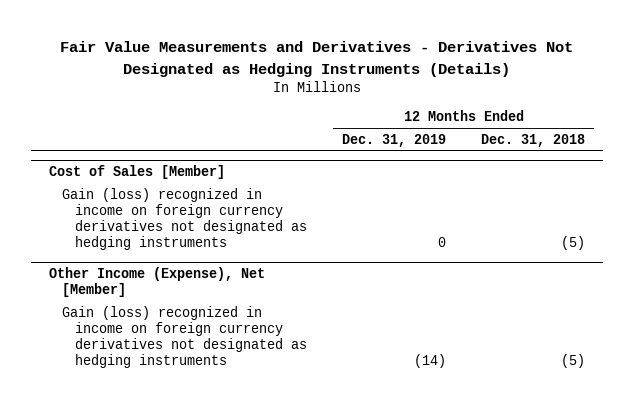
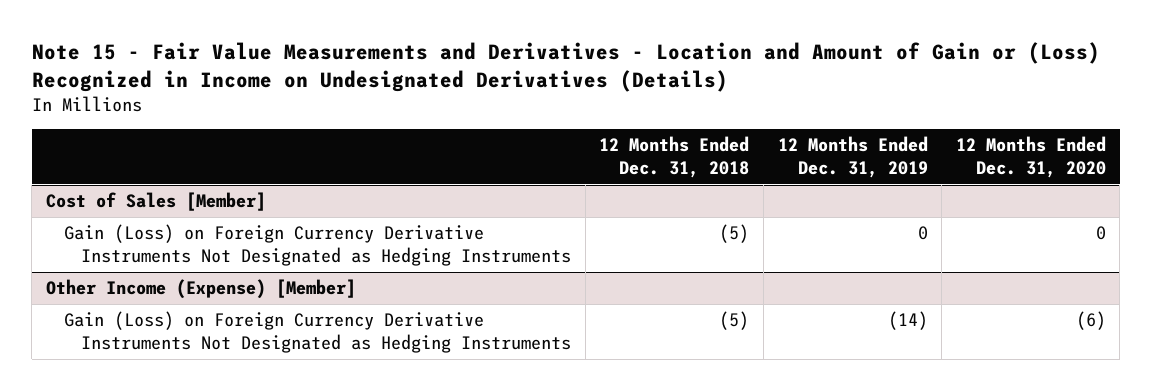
- Fair Value Measurements and Derivatives - Derivatives Not Designated as Hedging Instruments (Details)
+ Note 15 - Fair Value Measurements and Derivatives - Location and Amount of Gain or (Loss) Recognized in Income on Undesignated Derivatives (Details)
- | 12 Months Ended Dec. 31, 2019 | 12 Months Ended Dec. 31, 2018
+ | 12 Months Ended Dec. 31, 2018 | 12 Months Ended Dec. 31, 2019 | 12 Months Ended Dec. 31, 2020
@ Cost of Sales [Member]
- Gain (loss) recognized in income on foreign currency derivatives not designated as hedging instruments | 0 | (5)
- Other Income (Expense), Net [Member]
- Gain (loss) recognized in income on foreign currency derivatives not designated as hedging instruments | (14) | (5)
@ Cost of Sales [Member]
+ Gain (Loss) on Foreign Currency Derivative Instruments Not Designated as Hedging Instruments | (5) | 0 | 0
+ Other Income (Expense) [Member]
+ Gain (Loss) on Foreign Currency Derivative Instruments Not Designated as Hedging Instruments | (5) | (14) | (6)

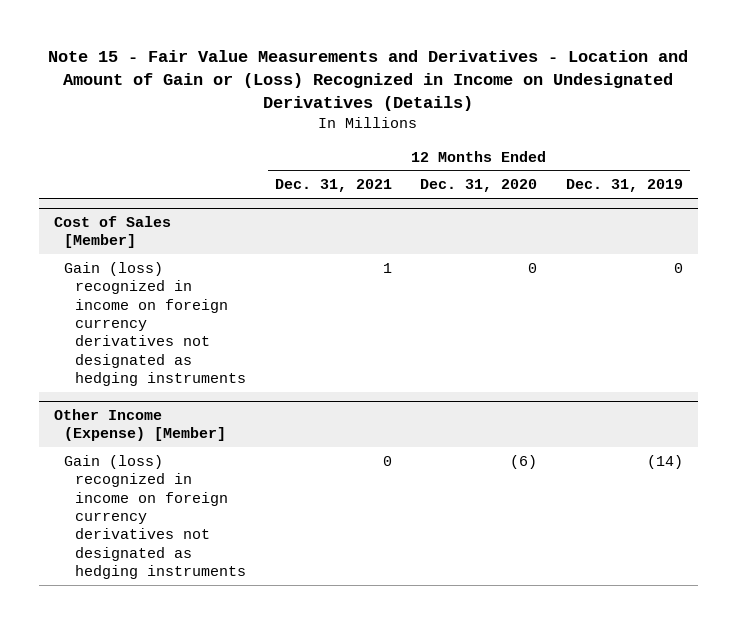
- | 12 Months Ended Dec. 31, 2018 | 12 Months Ended Dec. 31, 2019 | 12 Months Ended Dec. 31, 2020
+ | 12 Months Ended Dec. 31, 2021 | 12 Months Ended Dec. 31, 2020 | 12 Months Ended Dec. 31, 2019
@ Cost of Sales [Member]
- Gain (Loss) on Foreign Currency Derivative Instruments Not Designated as Hedging Instruments | (5) | 0 | 0
+ Gain (loss) recognized in income on foreign currency derivatives not designated as hedging instruments | 1 | 0 | 0
@ Other Income (Expense) [Member]
- Gain (Loss) on Foreign Currency Derivative Instruments Not Designated as Hedging Instruments | (5) | (14) | (6)
+ Gain (loss) recognized in income on foreign currency derivatives not designated as hedging instruments | 0 | (6) | (14)

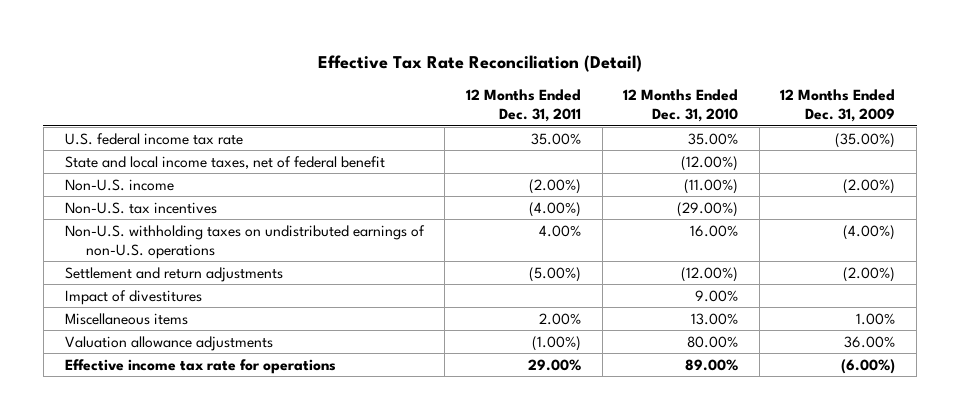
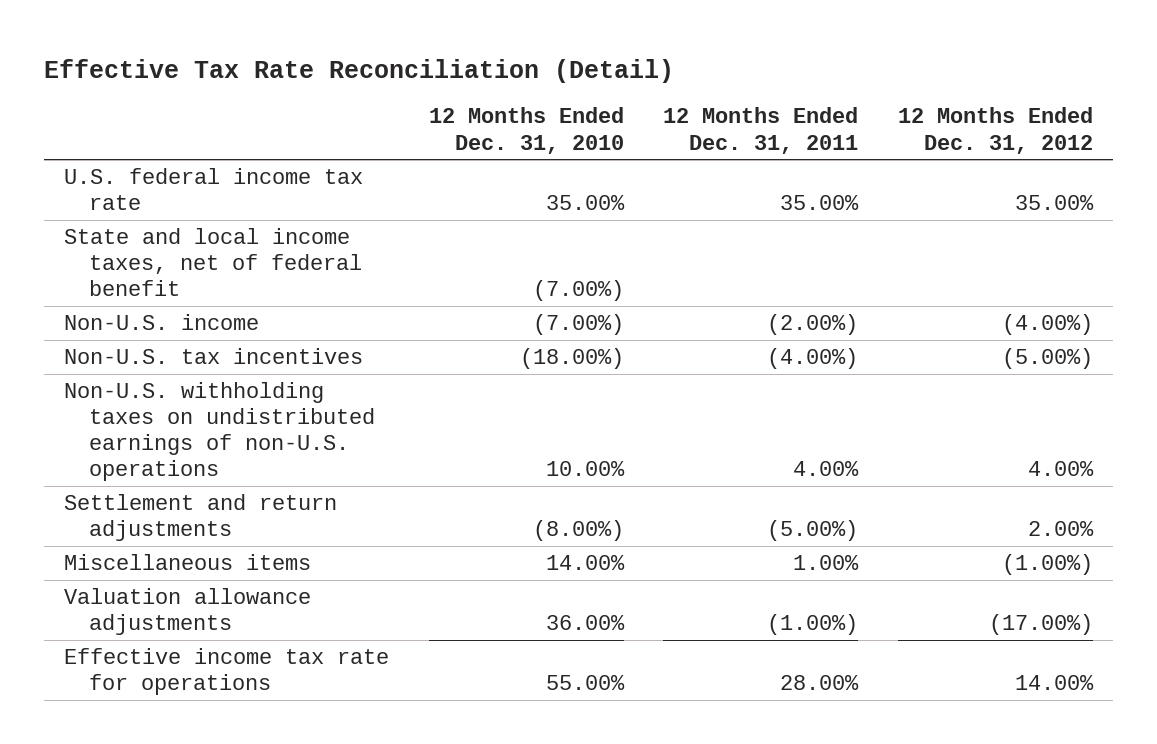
- | 12 Months Ended Dec. 31, 2011 | 12 Months Ended Dec. 31, 2010 | 12 Months Ended Dec. 31, 2009
+ | 12 Months Ended Dec. 31, 2010 | 12 Months Ended Dec. 31, 2011 | 12 Months Ended Dec. 31, 2012
- State and local income taxes, net of federal benefit | | (12.00%) |
- Non-U.S. income | (2.00%) | (11.00%) | (2.00%)
- Non-U.S. tax incentives | (4.00%) | (29.00%) |
- Non-U.S. withholding taxes on undistributed earnings of non-U.S. operations | 4.00% | 16.00% | (4.00%)
- Settlement and return adjustments | (5.00%) | (12.00%) | (2.00%)
- Impact of divestitures | | 9.00% |
- Miscellaneous items | 2.00% | 13.00% | 1.00%
- Valuation allowance adjustments | (1.00%) | 80.00% | 36.00%
- Effective income tax rate for operations | 29.00% | 89.00% | (6.00%)
+ State and local income taxes, net of federal benefit | (7.00%) | |
+ Non-U.S. income | (7.00%) | (2.00%) | (4.00%)
+ Non-U.S. tax incentives | (18.00%) | (4.00%) | (5.00%)
+ Non-U.S. withholding taxes on undistributed earnings of non-U.S. operations | 10.00% | 4.00% | 4.00%
+ Settlement and return adjustments | (8.00%) | (5.00%) | 2.00%
+ Miscellaneous items | 14.00% | 1.00% | (1.00%)
+ Valuation allowance adjustments | 36.00% | (1.00%) | (17.00%)
+ Effective income tax rate for operations | 55.00% | 28.00% | 14.00%

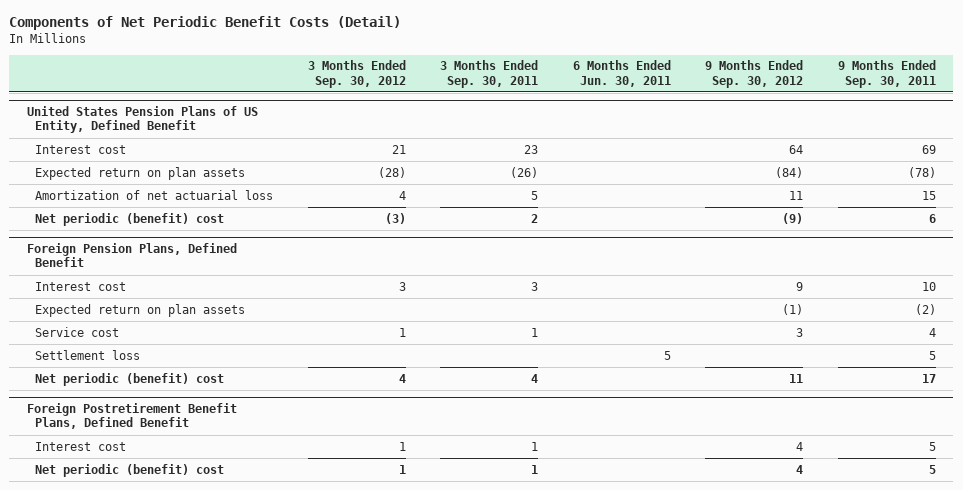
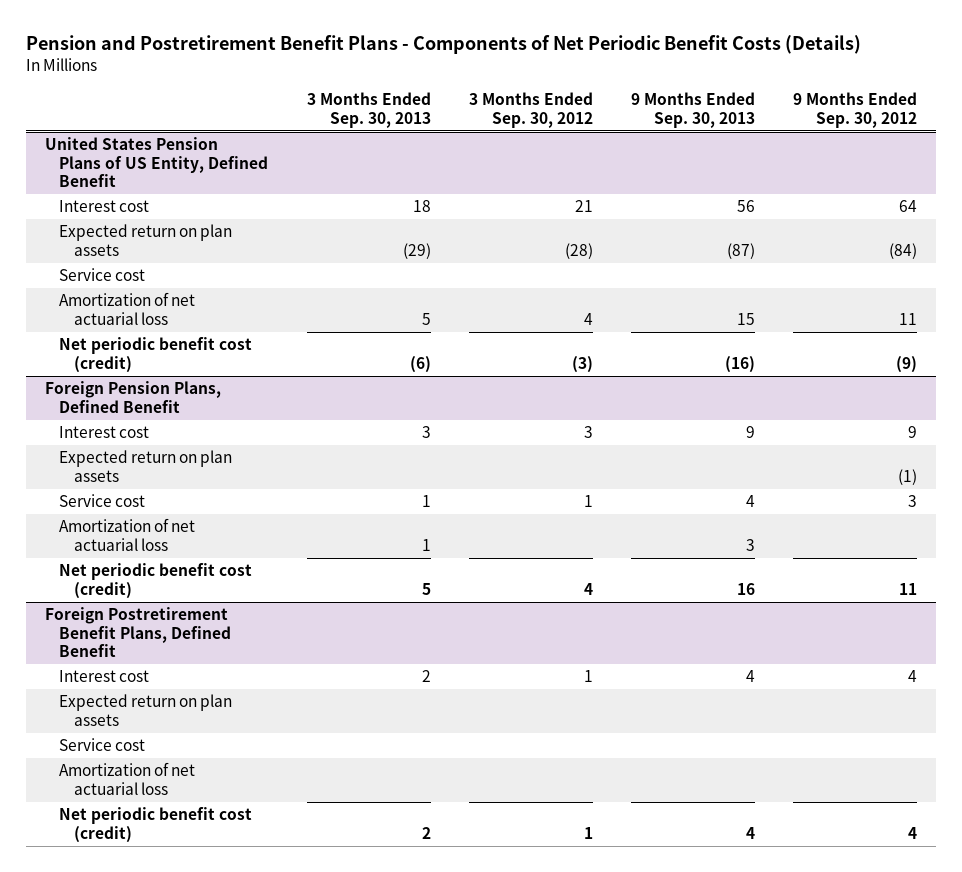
- Components of Net Periodic Benefit Costs (Detail)
+ Pension and Postretirement Benefit Plans - Components of Net Periodic Benefit Costs (Details)
- | 3 Months Ended Sep. 30, 2012 | 3 Months Ended Sep. 30, 2011 | 6 Months Ended Jun. 30, 2011 | 9 Months Ended Sep. 30, 2012 | 9 Months Ended Sep. 30, 2011
+ | 3 Months Ended Sep. 30, 2013 | 3 Months Ended Sep. 30, 2012 | 9 Months Ended Sep. 30, 2013 | 9 Months Ended Sep. 30, 2012
@ United States Pension Plans of US Entity, Defined Benefit
+ Service cost
- Net periodic (benefit) cost | (3) | 2 | | (9) | 6
+ Net periodic benefit cost (credit) | (6) | (3) | (16) | (9)
@ Foreign Pension Plans, Defined Benefit
- Settlement loss | | | 5 | | 5
- Net periodic (benefit) cost | 4 | 4 | | 11 | 17
+ Amortization of net actuarial loss | 1 | | 3 |
+ Net periodic benefit cost (credit) | 5 | 4 | 16 | 11
@ Foreign Postretirement Benefit Plans, Defined Benefit
- Net periodic (benefit) cost | 1 | 1 | | 4 | 5
+ Expected return on plan assets
+ Service cost
+ Amortization of net actuarial loss
+ Net periodic benefit cost (credit) | 2 | 1 | 4 | 4

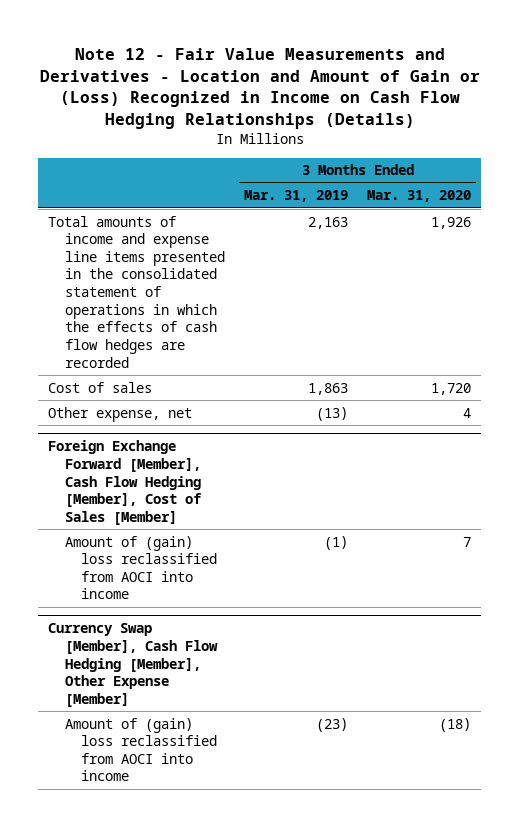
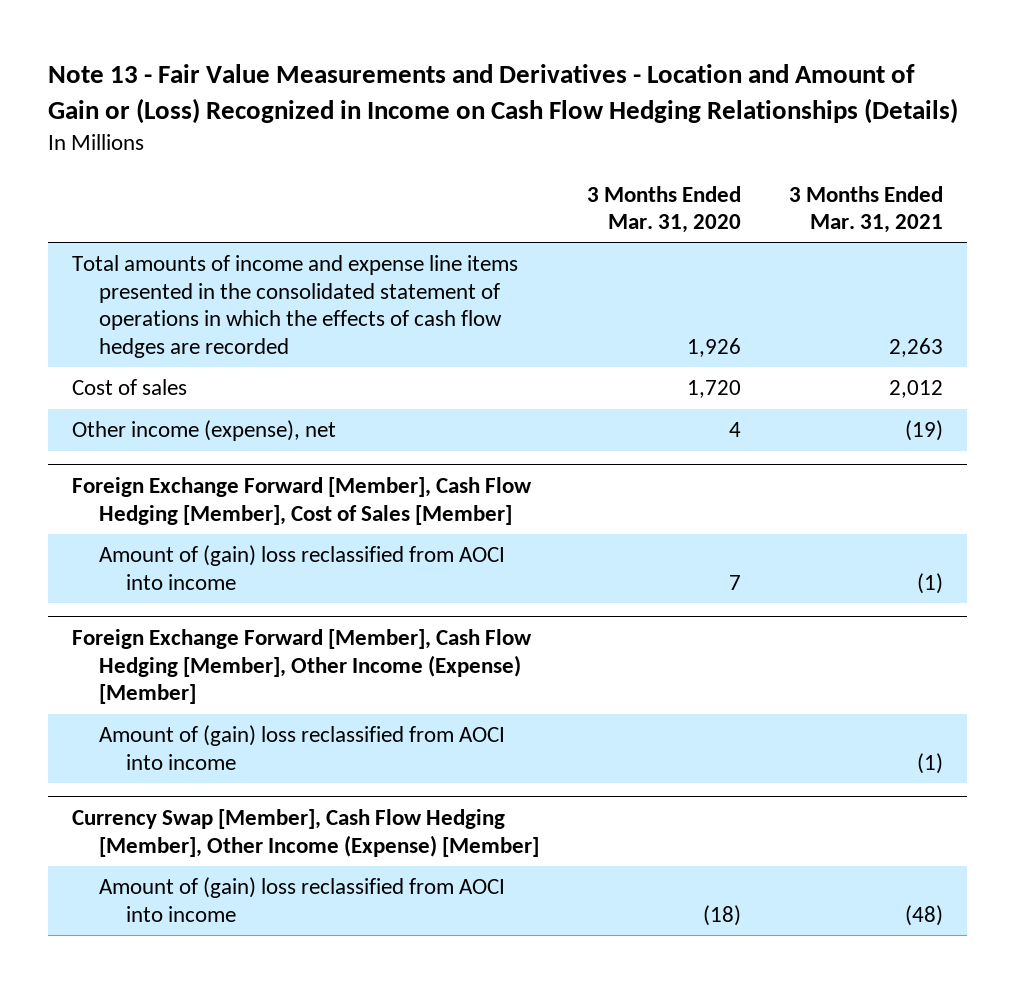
- Note 12 - Fair Value Measurements and Derivatives - Location and Amount of Gain or (Loss) Recognized in Income on Cash Flow Hedging Relationships (Details)
+ Note 13 - Fair Value Measurements and Derivatives - Location and Amount of Gain or (Loss) Recognized in Income on Cash Flow Hedging Relationships (Details)
- | 3 Months Ended Mar. 31, 2019 | 3 Months Ended Mar. 31, 2020
+ | 3 Months Ended Mar. 31, 2020 | 3 Months Ended Mar. 31, 2021
- Other expense, net | (13) | 4
+ Other income (expense), net | 4 | (19)
- Currency Swap [Member], Cash Flow Hedging [Member], Other Expense [Member]
+ Foreign Exchange Forward [Member], Cash Flow Hedging [Member], Other Income (Expense) [Member]
+ Amount of (gain) loss reclassified from AOCI into income | | (1)
+ Currency Swap [Member], Cash Flow Hedging [Member], Other Income (Expense) [Member]

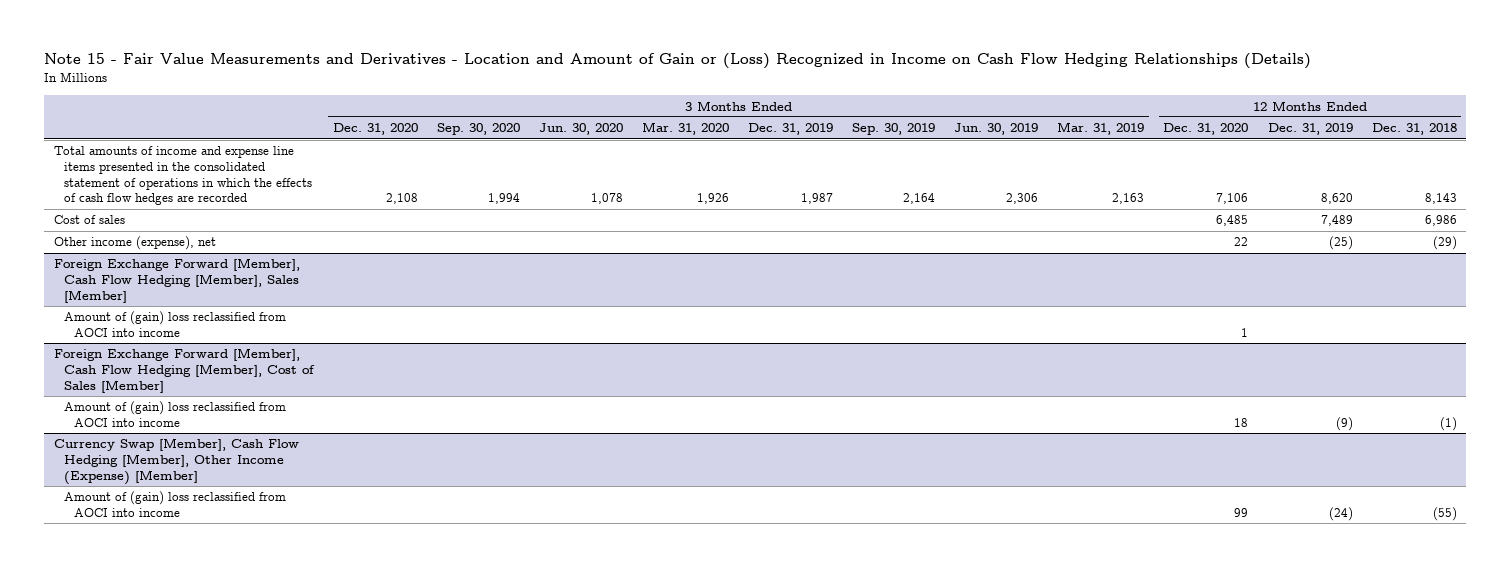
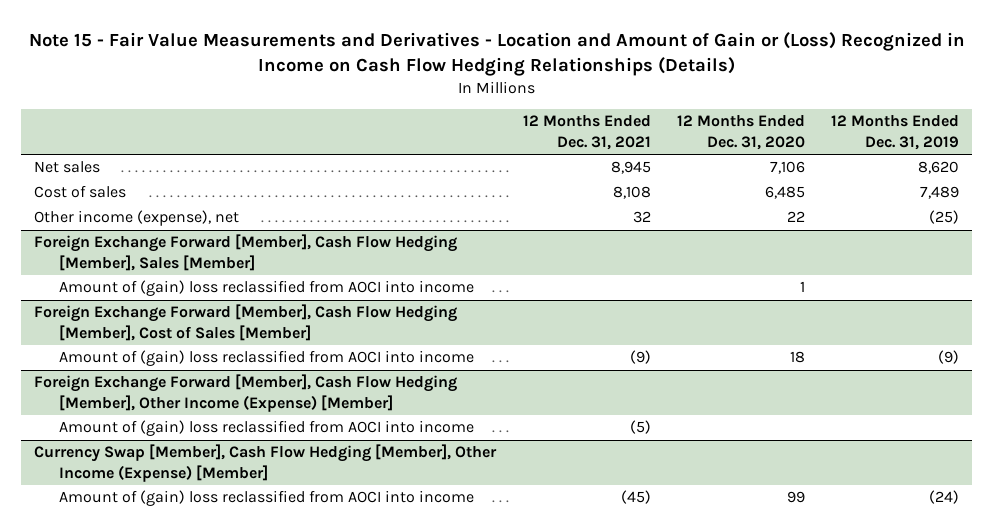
- | 3 Months Ended Dec. 31, 2020 | 3 Months Ended Sep. 30, 2020 | 3 Months Ended Jun. 30, 2020 | 3 Months Ended Mar. 31, 2020 | 3 Months Ended Dec. 31, 2019 | 3 Months Ended Sep. 30, 2019 | 3 Months Ended Jun. 30, 2019 | 3 Months Ended Mar. 31, 2019 | 12 Months Ended Dec. 31, 2020 | 12 Months Ended Dec. 31, 2019 | 12 Months Ended Dec. 31, 2018
+ | 12 Months Ended Dec. 31, 2021 | 12 Months Ended Dec. 31, 2020 | 12 Months Ended Dec. 31, 2019
- Total amounts of income and expense line items presented in the consolidated statement of operations in which the effects of cash flow hedges are recorded | 2,108 | 1,994 | 1,078 | 1,926 | 1,987 | 2,164 | 2,306 | 2,163 | 7,106 | 8,620 | 8,143
+ Net sales | 8,945 | 7,106 | 8,620
+ Foreign Exchange Forward [Member], Cash Flow Hedging [Member], Other Income (Expense) [Member]
+ Amount of (gain) loss reclassified from AOCI into income | (5) | |

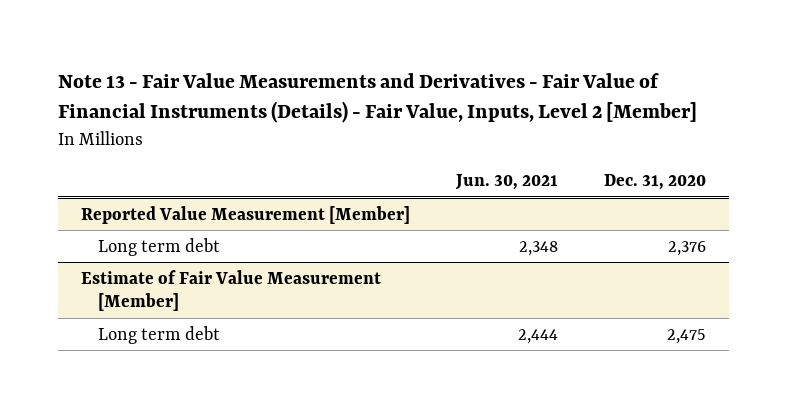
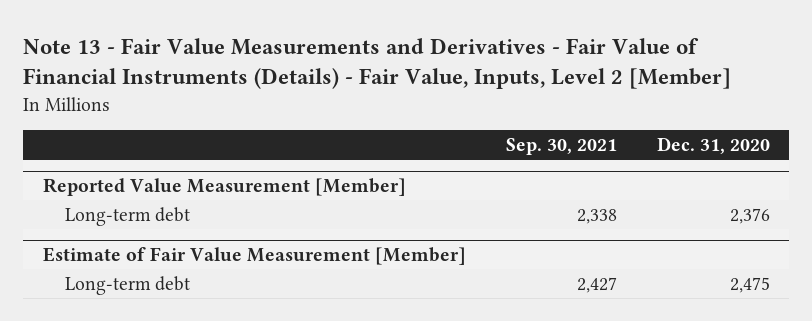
- | Jun. 30, 2021 | Dec. 31, 2020
+ | Sep. 30, 2021 | Dec. 31, 2020
@ Reported Value Measurement [Member]
- Long term debt | 2,348 | 2,376
+ Long-term debt | 2,338 | 2,376
@ Estimate of Fair Value Measurement [Member]
- Long term debt | 2,444 | 2,475
+ Long-term debt | 2,427 | 2,475

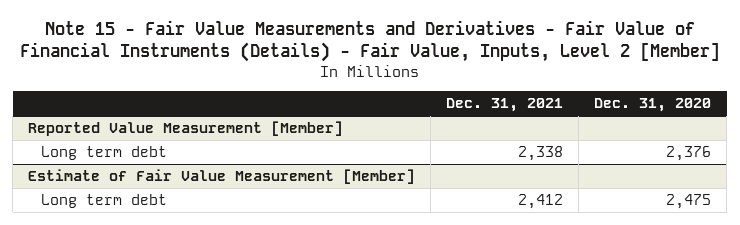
- Note 13 - Fair Value Measurements and Derivatives - Fair Value of Financial Instruments (Details) - Fair Value, Inputs, Level 2 [Member]
+ Note 15 - Fair Value Measurements and Derivatives - Fair Value of Financial Instruments (Details) - Fair Value, Inputs, Level 2 [Member]
- | Sep. 30, 2021 | Dec. 31, 2020
+ | Dec. 31, 2021 | Dec. 31, 2020
@ Reported Value Measurement [Member]
- Long-term debt | 2,338 | 2,376
+ Long term debt | 2,338 | 2,376
@ Estimate of Fair Value Measurement [Member]
- Long-term debt | 2,427 | 2,475
+ Long term debt | 2,412 | 2,475

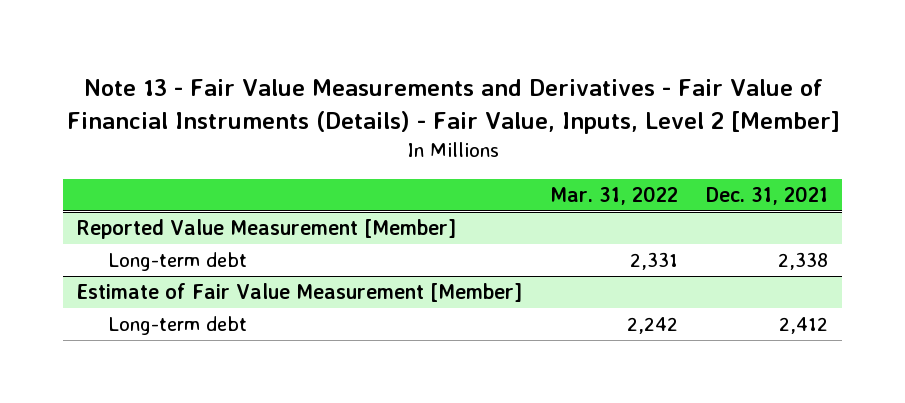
- Note 15 - Fair Value Measurements and Derivatives - Fair Value of Financial Instruments (Details) - Fair Value, Inputs, Level 2 [Member]
+ Note 13 - Fair Value Measurements and Derivatives - Fair Value of Financial Instruments (Details) - Fair Value, Inputs, Level 2 [Member]
- | Dec. 31, 2021 | Dec. 31, 2020
+ | Mar. 31, 2022 | Dec. 31, 2021
@ Reported Value Measurement [Member]
- Long term debt | 2,338 | 2,376
+ Long-term debt | 2,331 | 2,338
@ Estimate of Fair Value Measurement [Member]
- Long term debt | 2,412 | 2,475
+ Long-term debt | 2,242 | 2,412

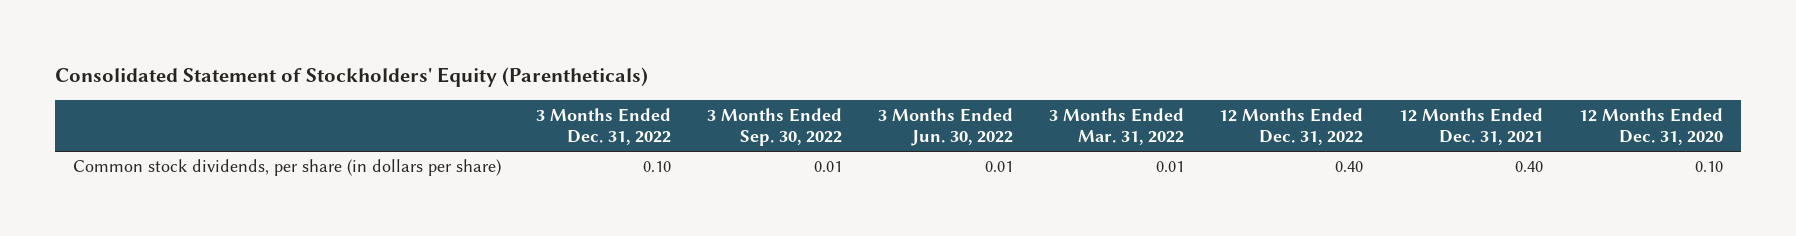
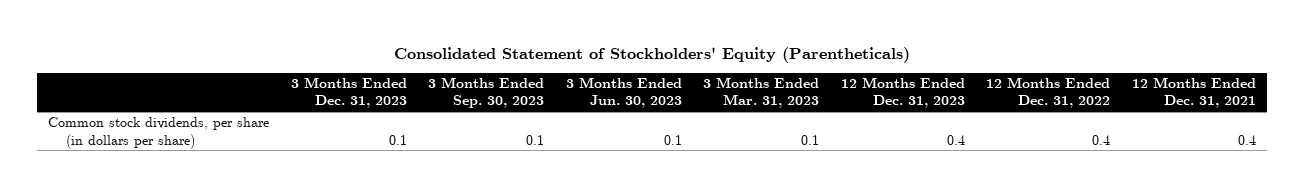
- | 3 Months Ended Dec. 31, 2022 | 3 Months Ended Sep. 30, 2022 | 3 Months Ended Jun. 30, 2022 | 3 Months Ended Mar. 31, 2022 | 12 Months Ended Dec. 31, 2022 | 12 Months Ended Dec. 31, 2021 | 12 Months Ended Dec. 31, 2020
+ | 3 Months Ended Dec. 31, 2023 | 3 Months Ended Sep. 30, 2023 | 3 Months Ended Jun. 30, 2023 | 3 Months Ended Mar. 31, 2023 | 12 Months Ended Dec. 31, 2023 | 12 Months Ended Dec. 31, 2022 | 12 Months Ended Dec. 31, 2021
- Common stock dividends, per share (in dollars per share) | 0.10 | 0.01 | 0.01 | 0.01 | 0.40 | 0.40 | 0.10
+ Common stock dividends, per share (in dollars per share) | 0.1 | 0.1 | 0.1 | 0.1 | 0.4 | 0.4 | 0.4

